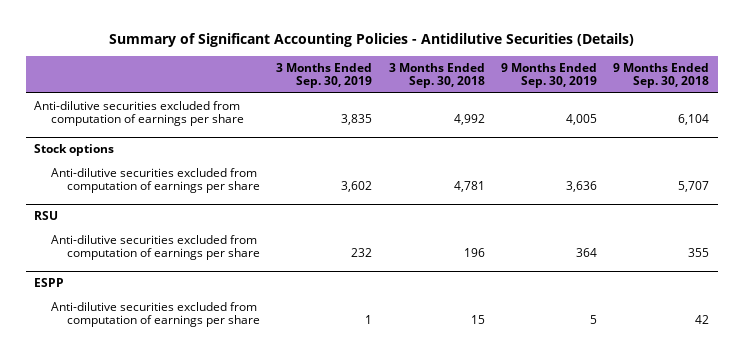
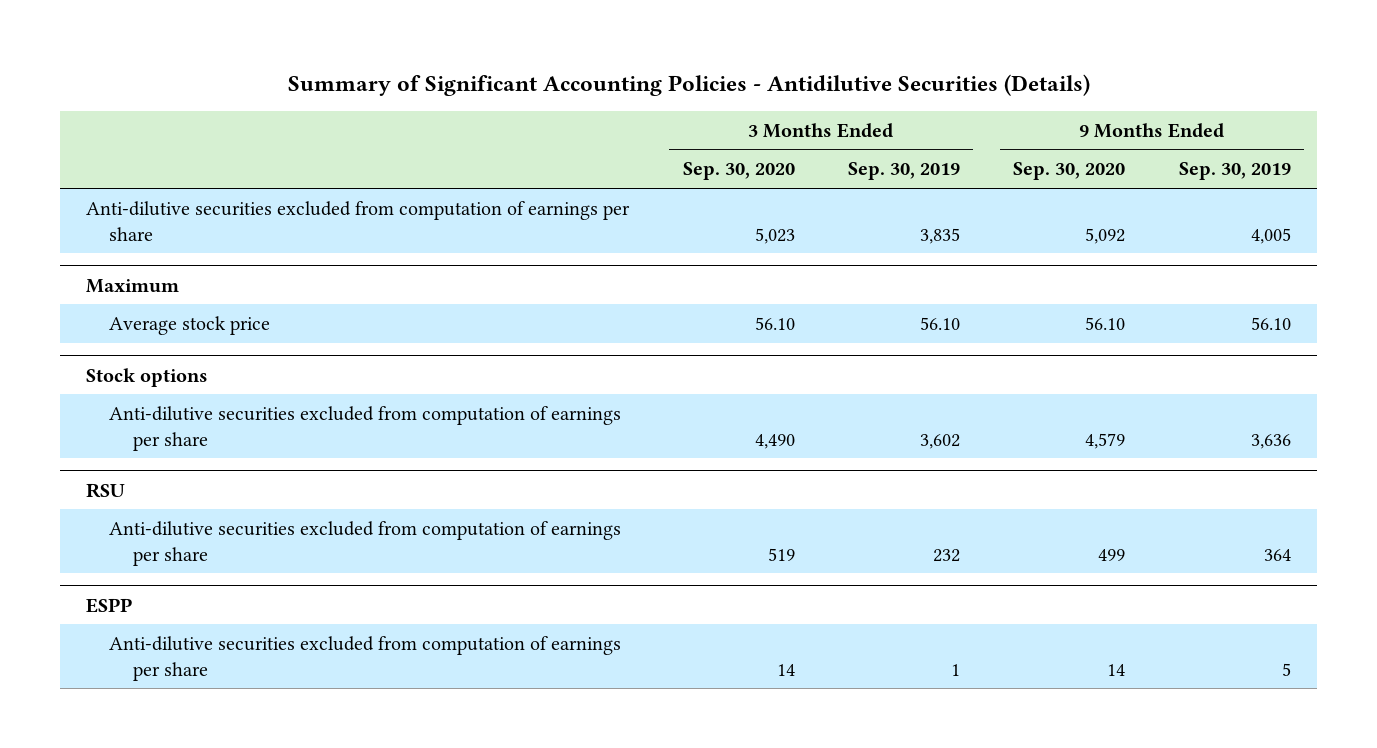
- | 3 Months Ended Sep. 30, 2019 | 3 Months Ended Sep. 30, 2018 | 9 Months Ended Sep. 30, 2019 | 9 Months Ended Sep. 30, 2018
+ | 3 Months Ended Sep. 30, 2020 | 3 Months Ended Sep. 30, 2019 | 9 Months Ended Sep. 30, 2020 | 9 Months Ended Sep. 30, 2019
+ Maximum
+ Average stock price | 56.10 | 56.10 | 56.10 | 56.10

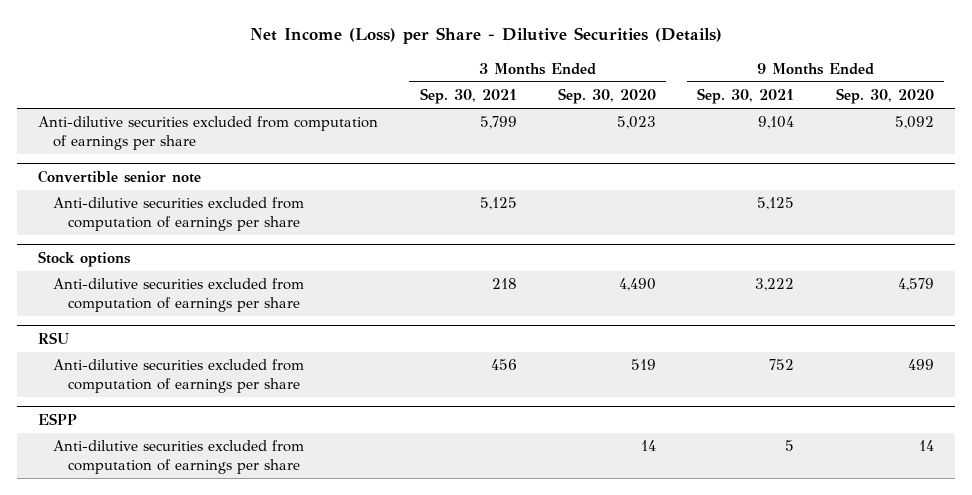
- Summary of Significant Accounting Policies - Antidilutive Securities (Details)
+ Net Income (Loss) per Share - Dilutive Securities (Details)
- | 3 Months Ended Sep. 30, 2020 | 3 Months Ended Sep. 30, 2019 | 9 Months Ended Sep. 30, 2020 | 9 Months Ended Sep. 30, 2019
+ | 3 Months Ended Sep. 30, 2021 | 3 Months Ended Sep. 30, 2020 | 9 Months Ended Sep. 30, 2021 | 9 Months Ended Sep. 30, 2020
- Maximum
- Average stock price | 56.10 | 56.10 | 56.10 | 56.10
+ Convertible senior note
+ Anti-dilutive securities excluded from computation of earnings per share | 5,125 | | 5,125 |

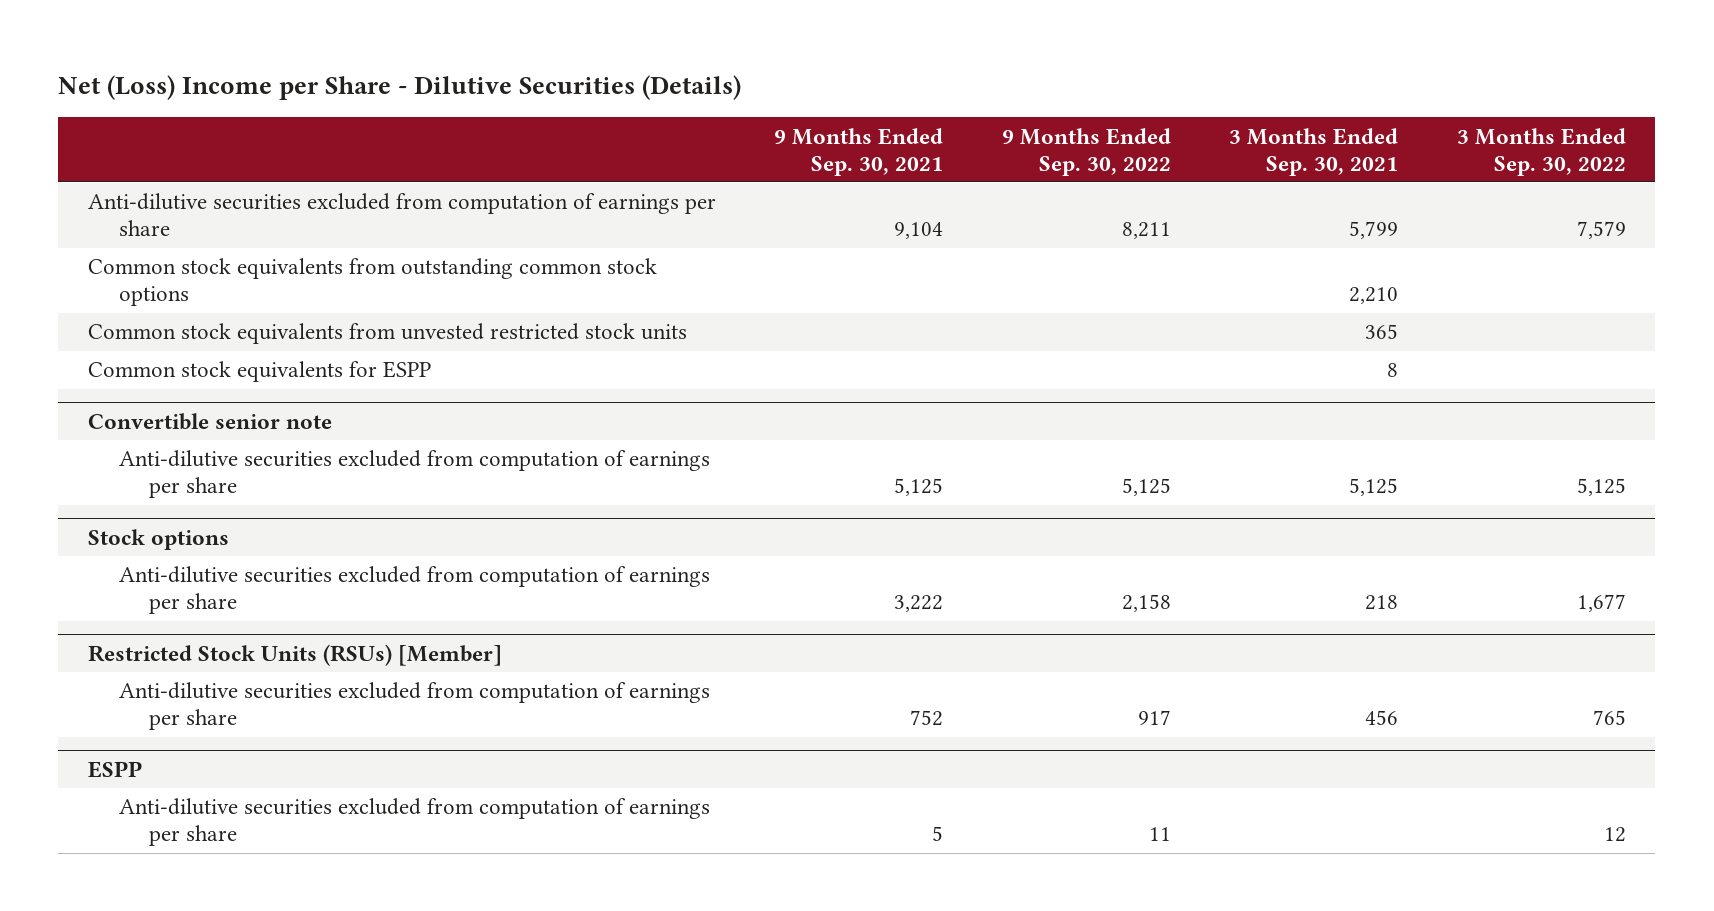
- Net Income (Loss) per Share - Dilutive Securities (Details)
+ Net (Loss) Income per Share - Dilutive Securities (Details)
- | 3 Months Ended Sep. 30, 2021 | 3 Months Ended Sep. 30, 2020 | 9 Months Ended Sep. 30, 2021 | 9 Months Ended Sep. 30, 2020
+ | 9 Months Ended Sep. 30, 2021 | 9 Months Ended Sep. 30, 2022 | 3 Months Ended Sep. 30, 2021 | 3 Months Ended Sep. 30, 2022
+ Common stock equivalents from outstanding common stock options | | | 2,210 |
+ Common stock equivalents from unvested restricted stock units | | | 365 |
+ Common stock equivalents for ESPP | | | 8 |
- RSU
+ Restricted Stock Units (RSUs) [Member]

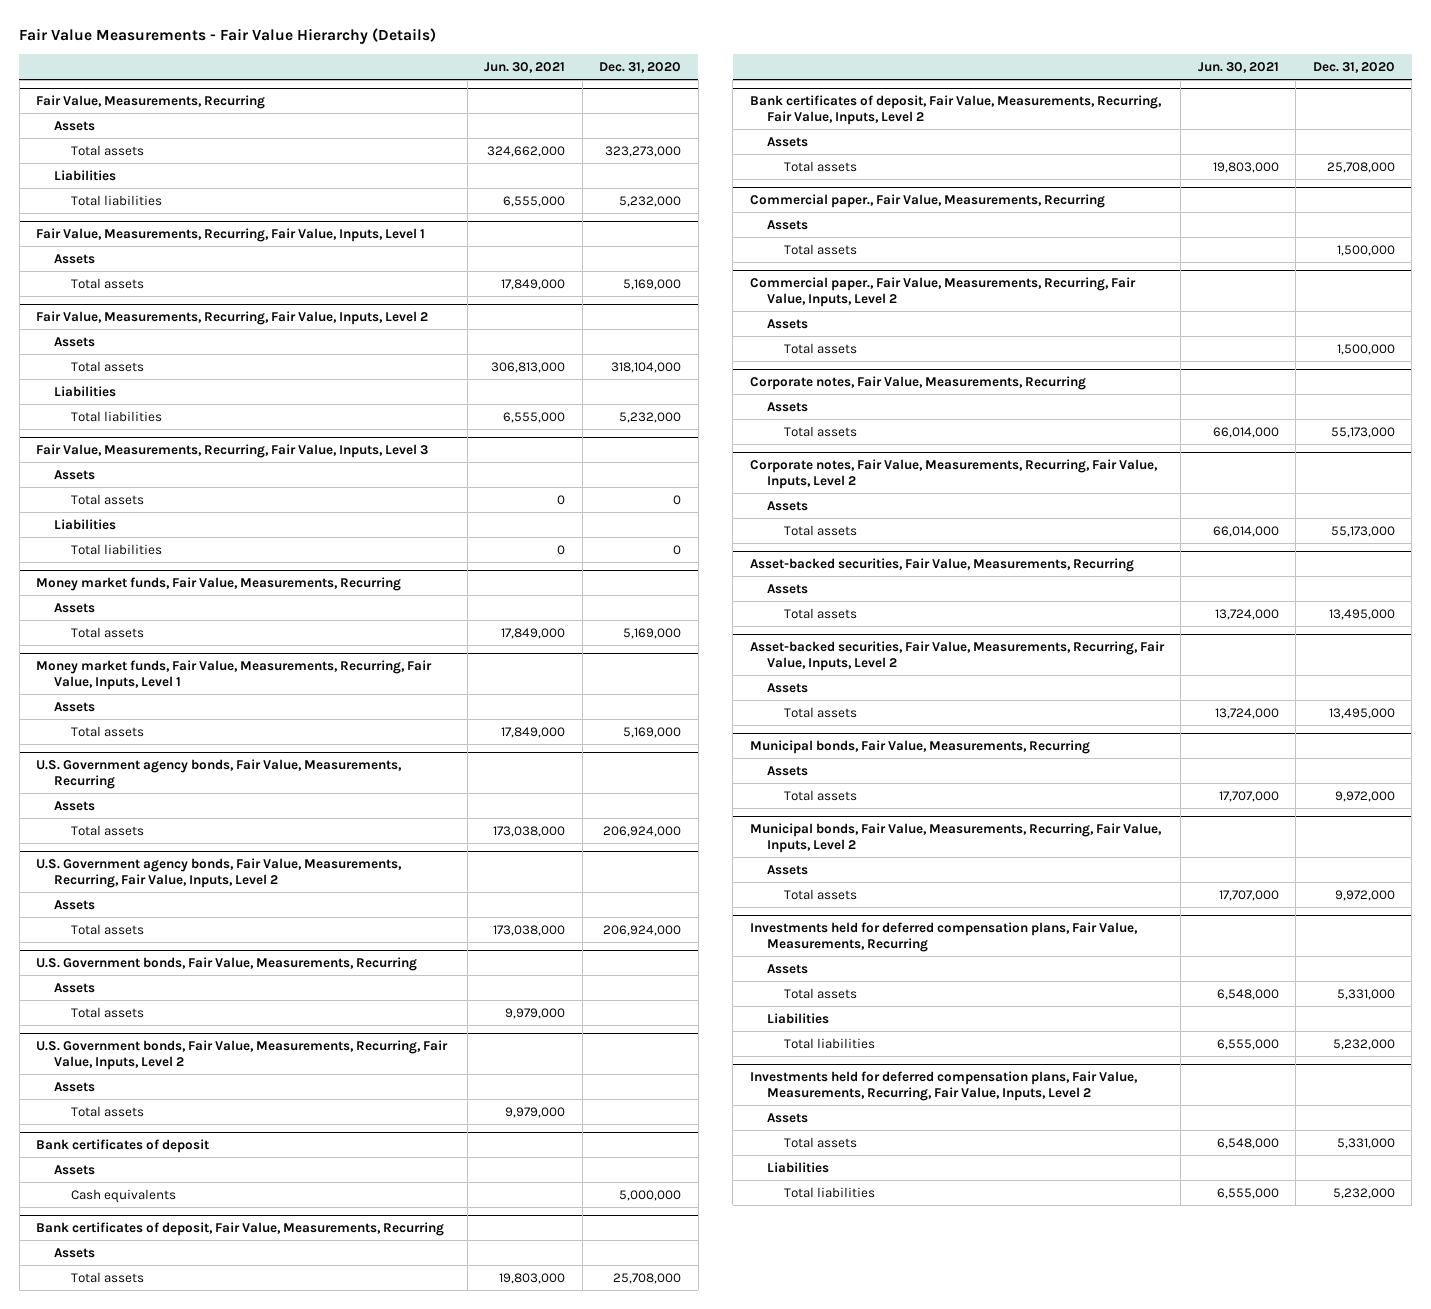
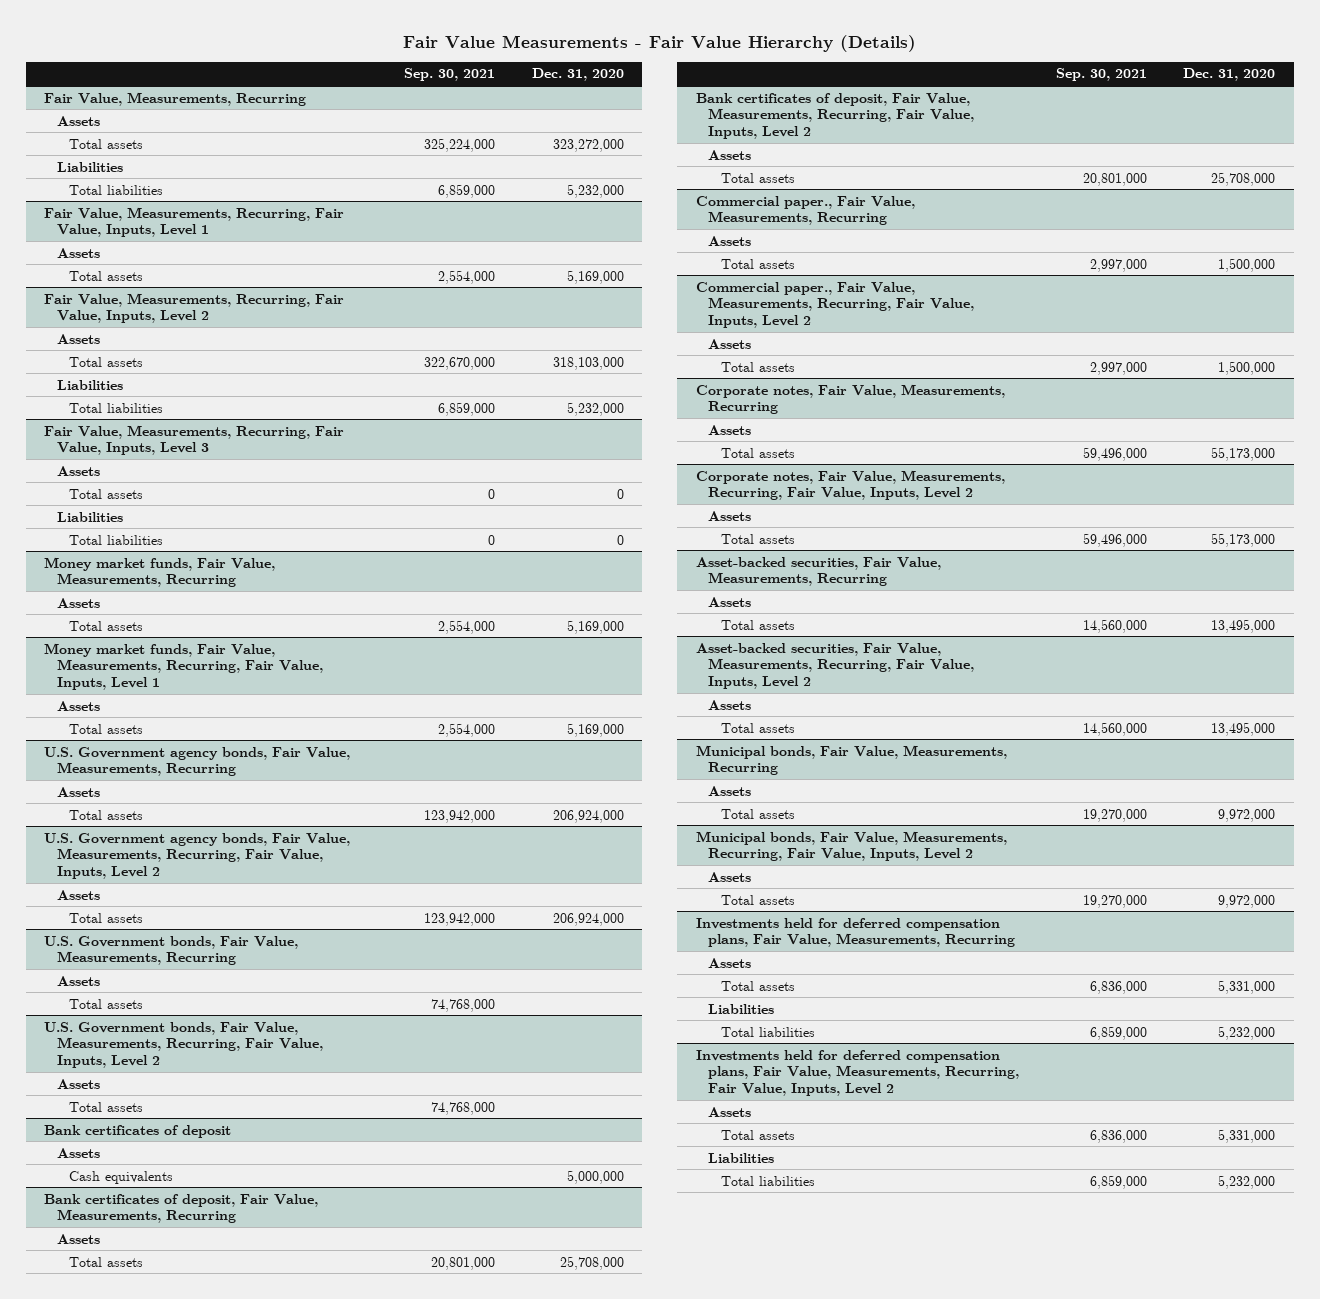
- | Jun. 30, 2021 | Dec. 31, 2020
+ | Sep. 30, 2021 | Dec. 31, 2020
@ Fair Value, Measurements, Recurring
- Total assets | 324,662,000 | 323,273,000
+ Total assets | 325,224,000 | 323,272,000
@ Fair Value, Measurements, Recurring, Fair Value, Inputs, Level 2
- Total assets | 306,813,000 | 318,104,000
+ Total assets | 322,670,000 | 318,103,000

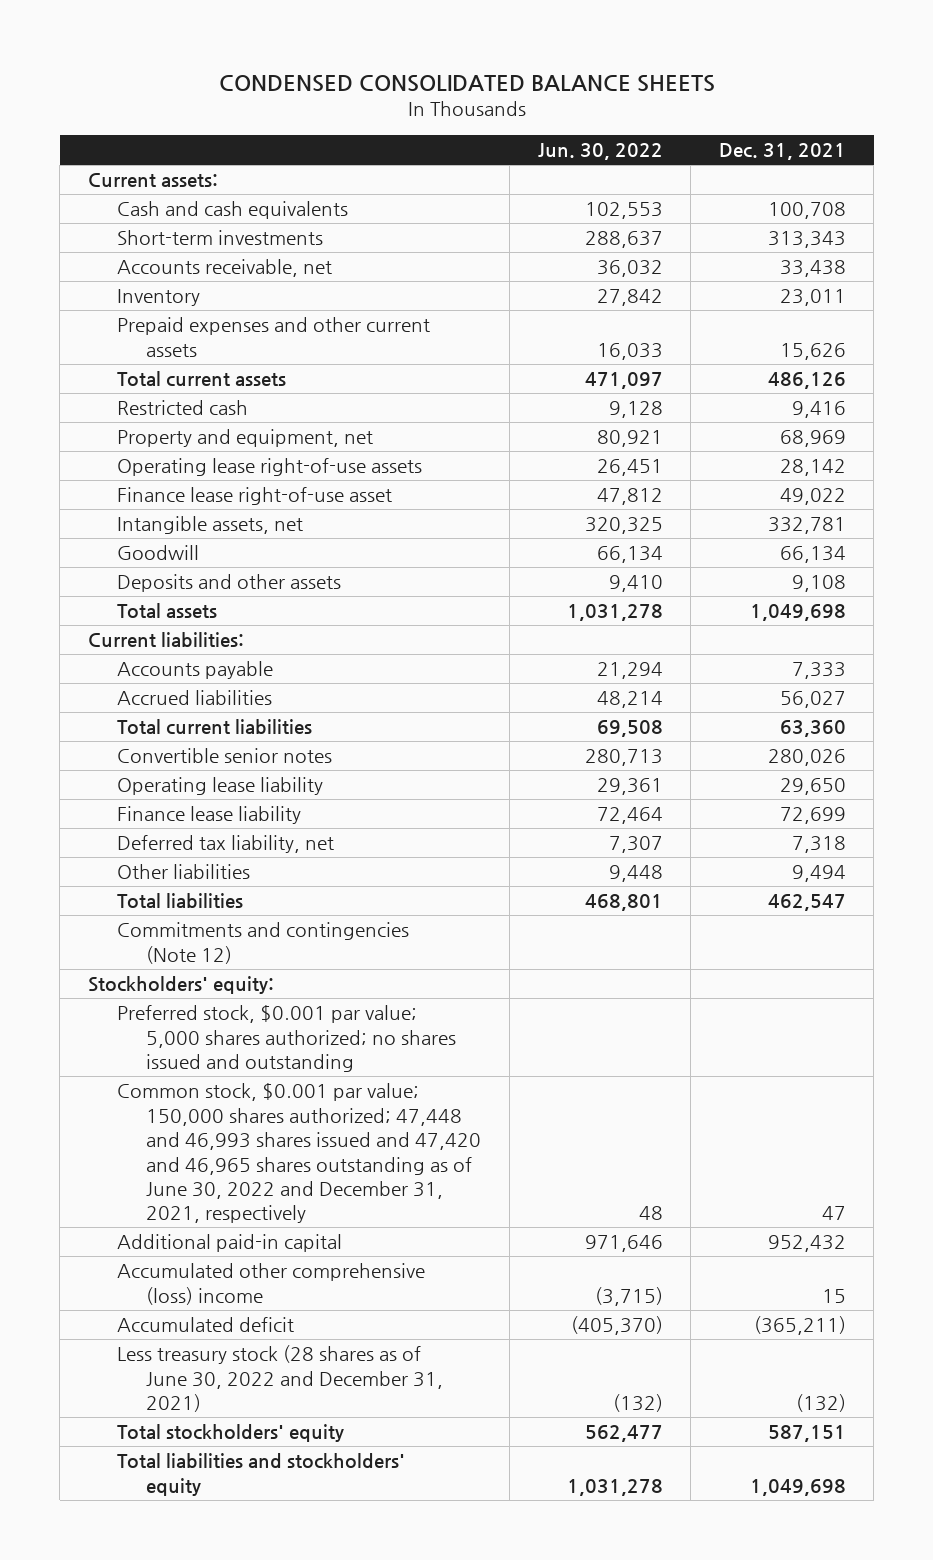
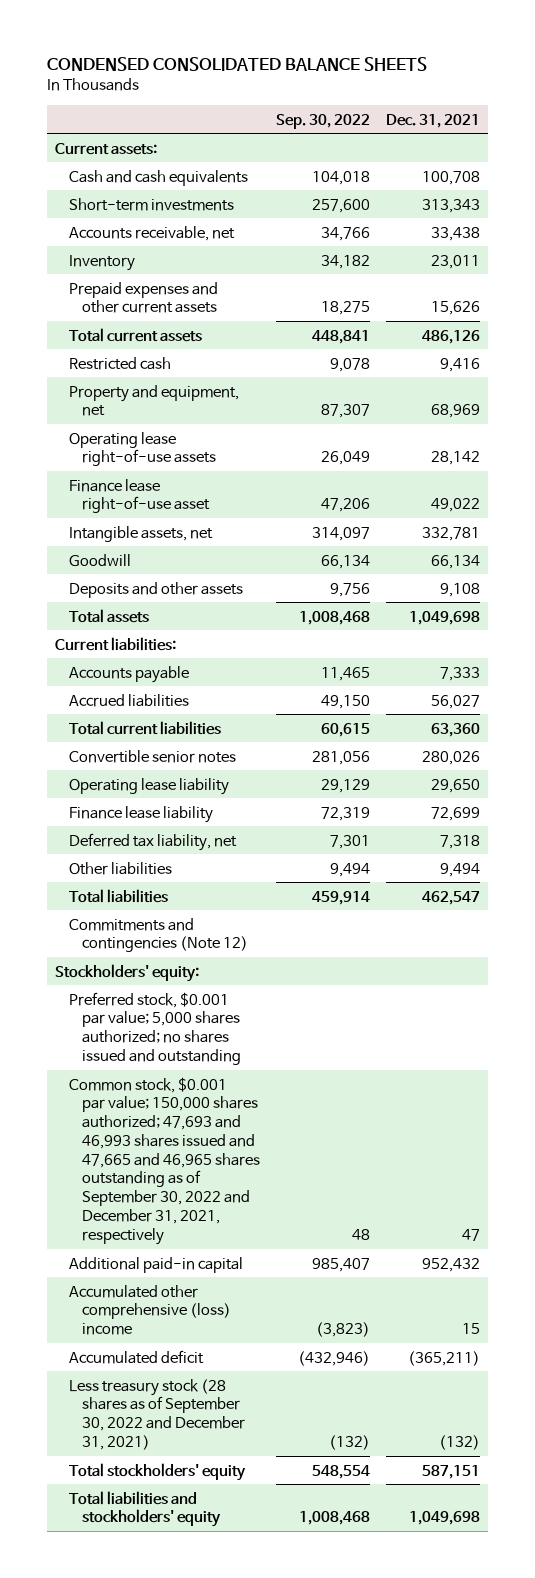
- | Jun. 30, 2022 | Dec. 31, 2021
+ | Sep. 30, 2022 | Dec. 31, 2021
- Common stock, $0.001 par value; 150,000 shares authorized; 47,448 and 46,993 shares issued and 47,420 and 46,965 shares outstanding as of June 30, 2022 and December 31, 2021, respectively | 48 | 47
+ Common stock, $0.001 par value; 150,000 shares authorized; 47,693 and 46,993 shares issued and 47,665 and 46,965 shares outstanding as of September 30, 2022 and December 31, 2021, respectively | 48 | 47
- Less treasury stock (28 shares as of June 30, 2022 and December 31, 2021) | (132) | (132)
+ Less treasury stock (28 shares as of September 30, 2022 and December 31, 2021) | (132) | (132)

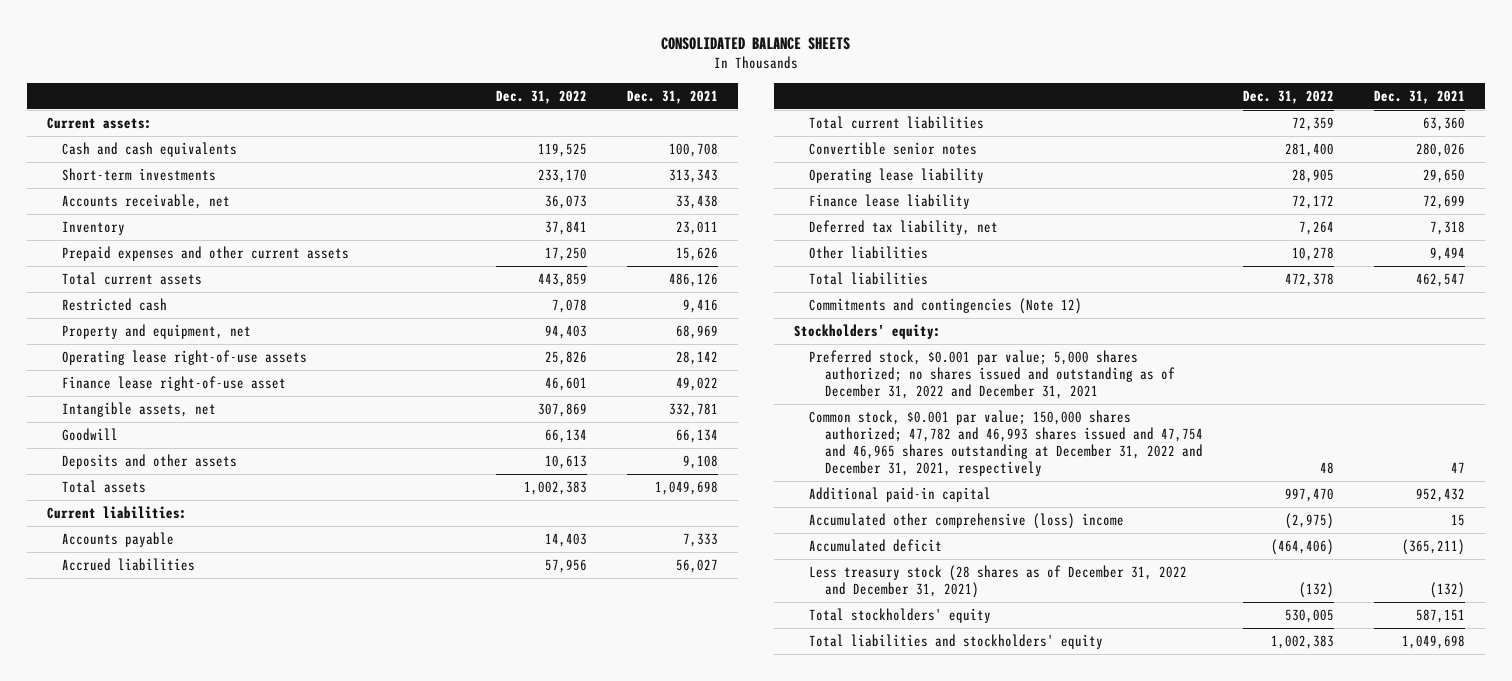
- CONDENSED CONSOLIDATED BALANCE SHEETS
+ CONSOLIDATED BALANCE SHEETS
- | Sep. 30, 2022 | Dec. 31, 2021
+ | Dec. 31, 2022 | Dec. 31, 2021
- Preferred stock, $0.001 par value; 5,000 shares authorized; no shares issued and outstanding
- Common stock, $0.001 par value; 150,000 shares authorized; 47,693 and 46,993 shares issued and 47,665 and 46,965 shares outstanding as of September 30, 2022 and December 31, 2021, respectively | 48 | 47
+ Preferred stock, $0.001 par value; 5,000 shares authorized; no shares issued and outstanding as of December 31, 2022 and December 31, 2021
+ Common stock, $0.001 par value; 150,000 shares authorized; 47,782 and 46,993 shares issued and 47,754 and 46,965 shares outstanding at December 31, 2022 and December 31, 2021, respectively | 48 | 47
- Less treasury stock (28 shares as of September 30, 2022 and December 31, 2021) | (132) | (132)
+ Less treasury stock (28 shares as of December 31, 2022 and December 31, 2021) | (132) | (132)

